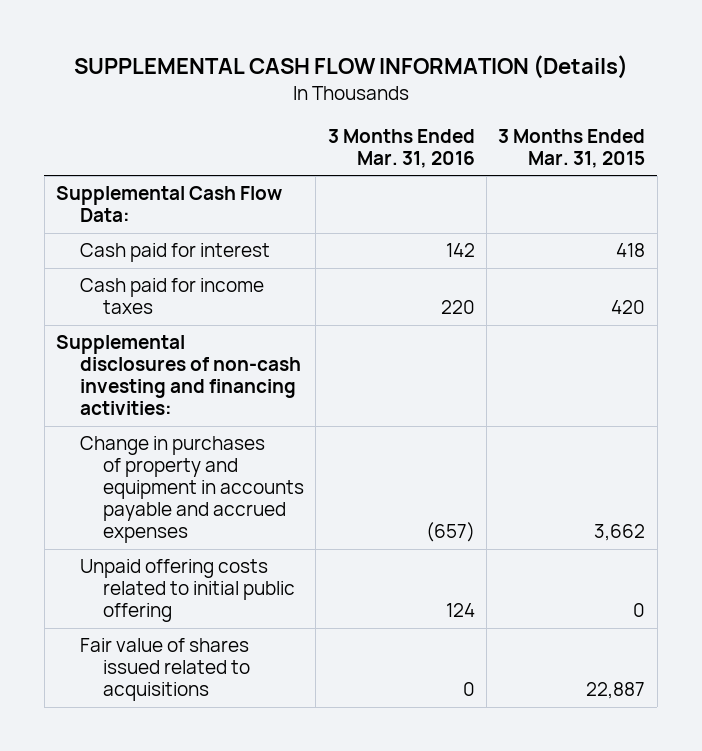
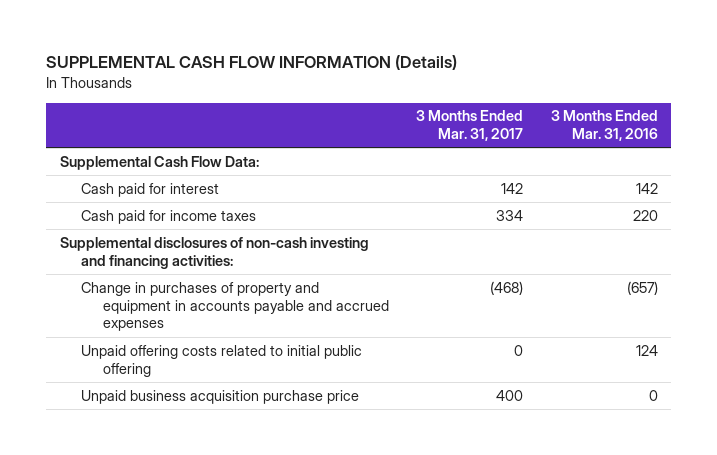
- | 3 Months Ended Mar. 31, 2016 | 3 Months Ended Mar. 31, 2015
+ | 3 Months Ended Mar. 31, 2017 | 3 Months Ended Mar. 31, 2016
- Fair value of shares issued related to acquisitions | 0 | 22,887
+ Unpaid business acquisition purchase price | 400 | 0

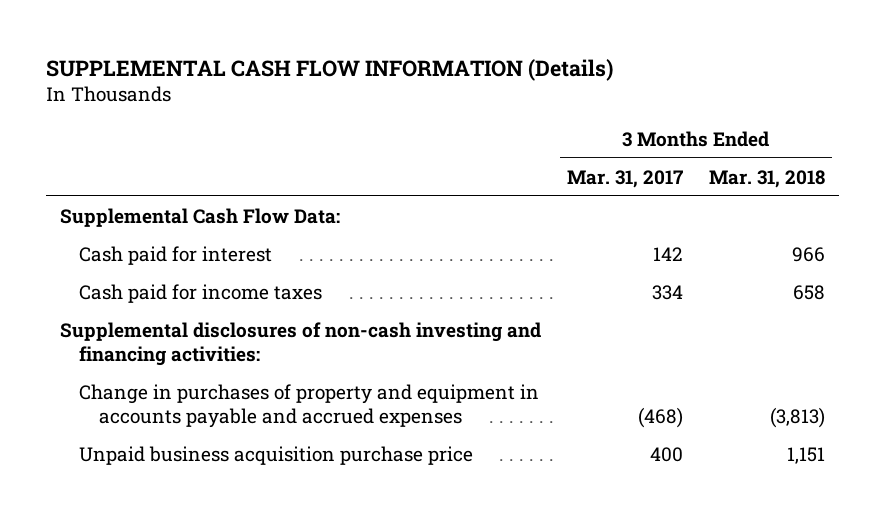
- | 3 Months Ended Mar. 31, 2017 | 3 Months Ended Mar. 31, 2016
+ | 3 Months Ended Mar. 31, 2017 | 3 Months Ended Mar. 31, 2018
- Unpaid offering costs related to initial public offering | 0 | 124

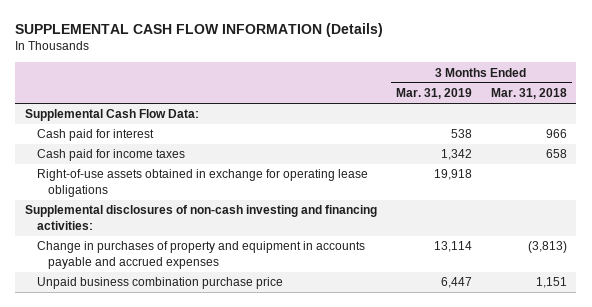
- | 3 Months Ended Mar. 31, 2017 | 3 Months Ended Mar. 31, 2018
+ | 3 Months Ended Mar. 31, 2019 | 3 Months Ended Mar. 31, 2018
+ Right-of-use assets obtained in exchange for operating lease obligations | 19,918 |
- Unpaid business acquisition purchase price | 400 | 1,151
+ Unpaid business combination purchase price | 6,447 | 1,151

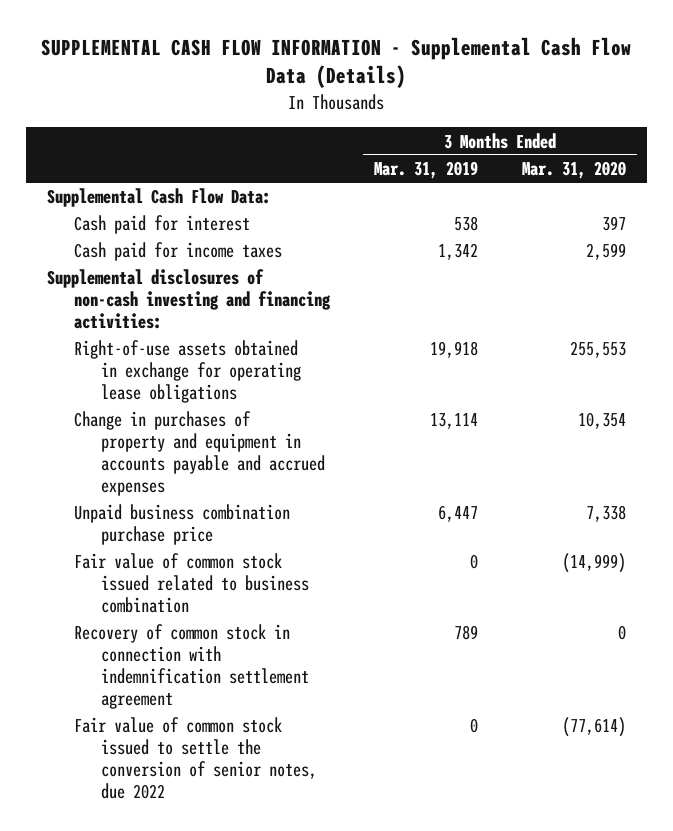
- SUPPLEMENTAL CASH FLOW INFORMATION (Details)
+ SUPPLEMENTAL CASH FLOW INFORMATION - Supplemental Cash Flow Data (Details)
- | 3 Months Ended Mar. 31, 2019 | 3 Months Ended Mar. 31, 2018
+ | 3 Months Ended Mar. 31, 2019 | 3 Months Ended Mar. 31, 2020
moved down: Right-of-use assets obtained in exchange for operating lease obligations | 19,918 | 255,553
+ Fair value of common stock issued related to business combination | 0 | (14,999)
+ Recovery of common stock in connection with indemnification settlement agreement | 789 | 0
+ Fair value of common stock issued to settle the conversion of senior notes, due 2022 | 0 | (77,614)

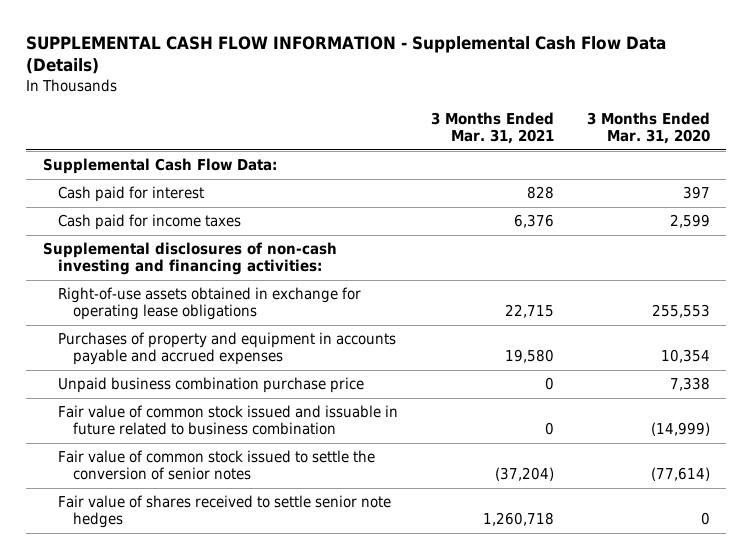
- | 3 Months Ended Mar. 31, 2019 | 3 Months Ended Mar. 31, 2020
+ | 3 Months Ended Mar. 31, 2021 | 3 Months Ended Mar. 31, 2020
- Change in purchases of property and equipment in accounts payable and accrued expenses | 13,114 | 10,354
+ Purchases of property and equipment in accounts payable and accrued expenses | 19,580 | 10,354
- Fair value of common stock issued related to business combination | 0 | (14,999)
- Recovery of common stock in connection with indemnification settlement agreement | 789 | 0
- Fair value of common stock issued to settle the conversion of senior notes, due 2022 | 0 | (77,614)
+ Fair value of common stock issued and issuable in future related to business combination | 0 | (14,999)
+ Fair value of common stock issued to settle the conversion of senior notes | (37,204) | (77,614)
+ Fair value of shares received to settle senior note hedges | 1,260,718 | 0

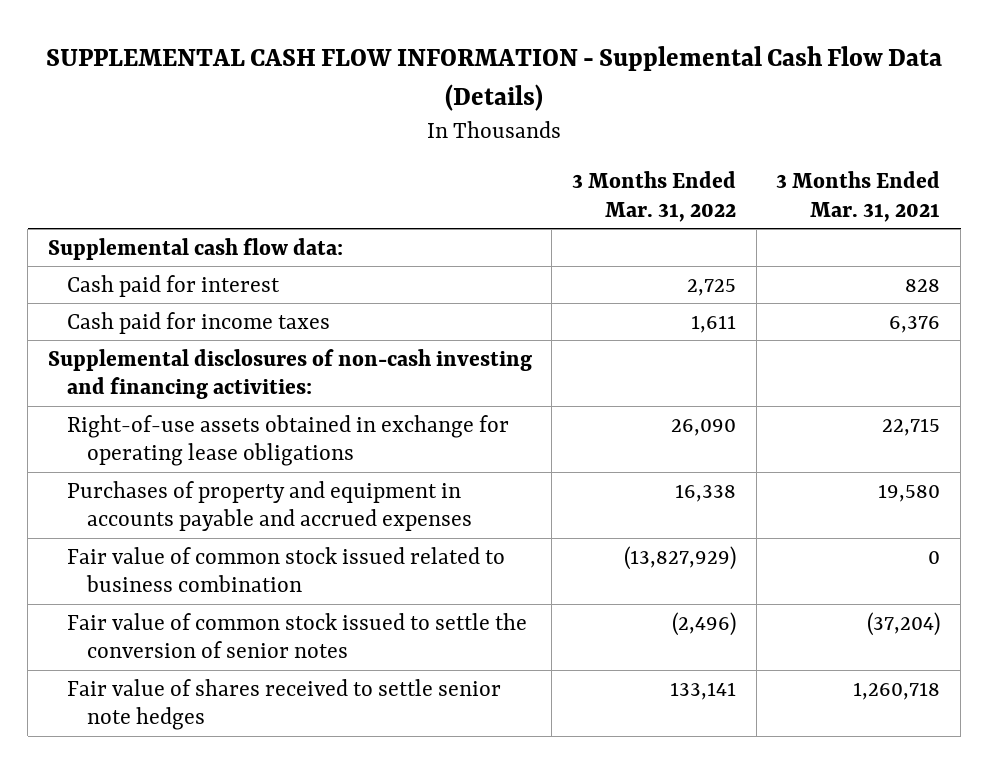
- | 3 Months Ended Mar. 31, 2021 | 3 Months Ended Mar. 31, 2020
+ | 3 Months Ended Mar. 31, 2022 | 3 Months Ended Mar. 31, 2021
- Supplemental Cash Flow Data:
+ Supplemental cash flow data:
- Unpaid business combination purchase price | 0 | 7,338
- Fair value of common stock issued and issuable in future related to business combination | 0 | (14,999)
+ Fair value of common stock issued related to business combination | (13,827,929) | 0

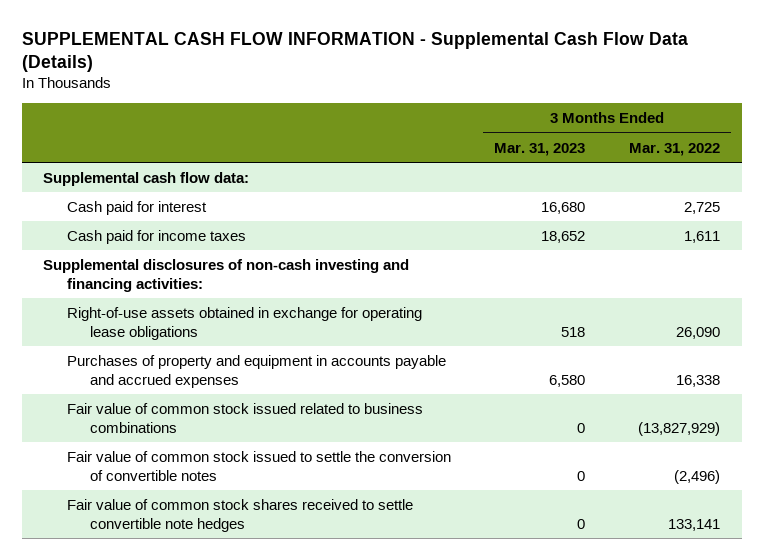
- | 3 Months Ended Mar. 31, 2022 | 3 Months Ended Mar. 31, 2021
+ | 3 Months Ended Mar. 31, 2023 | 3 Months Ended Mar. 31, 2022
- Fair value of common stock issued related to business combination | (13,827,929) | 0
- Fair value of common stock issued to settle the conversion of senior notes | (2,496) | (37,204)
- Fair value of shares received to settle senior note hedges | 133,141 | 1,260,718
+ Fair value of common stock issued related to business combinations | 0 | (13,827,929)
+ Fair value of common stock issued to settle the conversion of convertible notes | 0 | (2,496)
+ Fair value of common stock shares received to settle convertible note hedges | 0 | 133,141

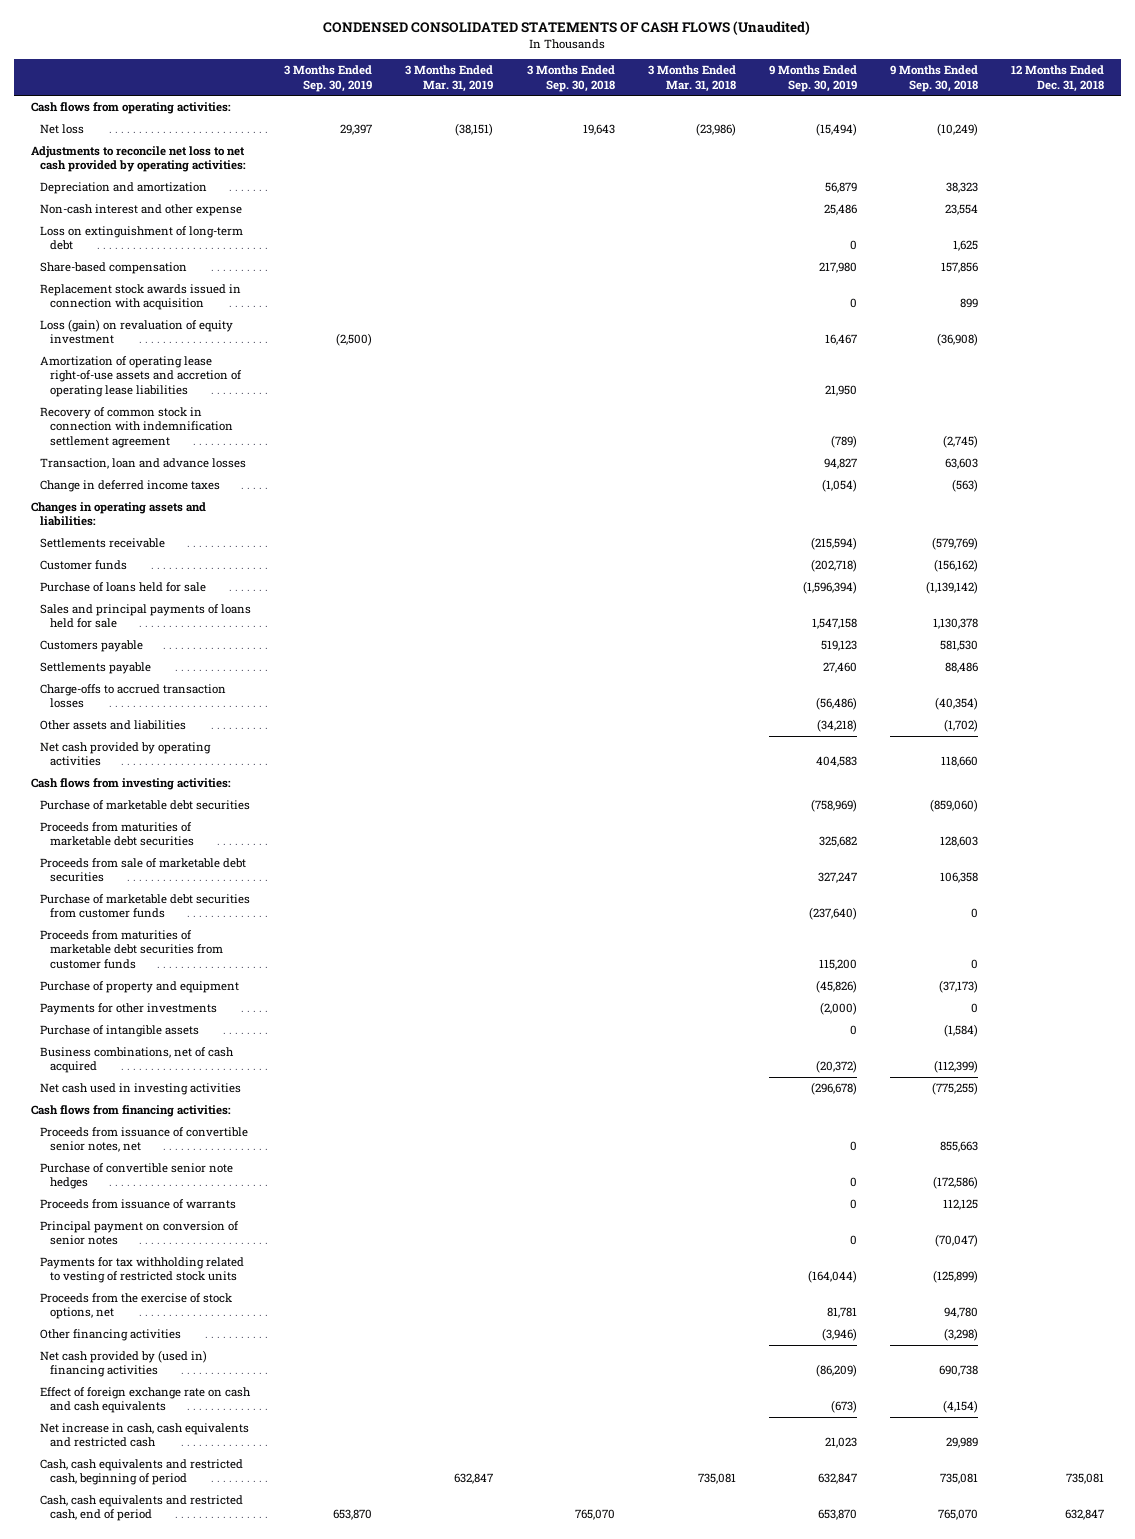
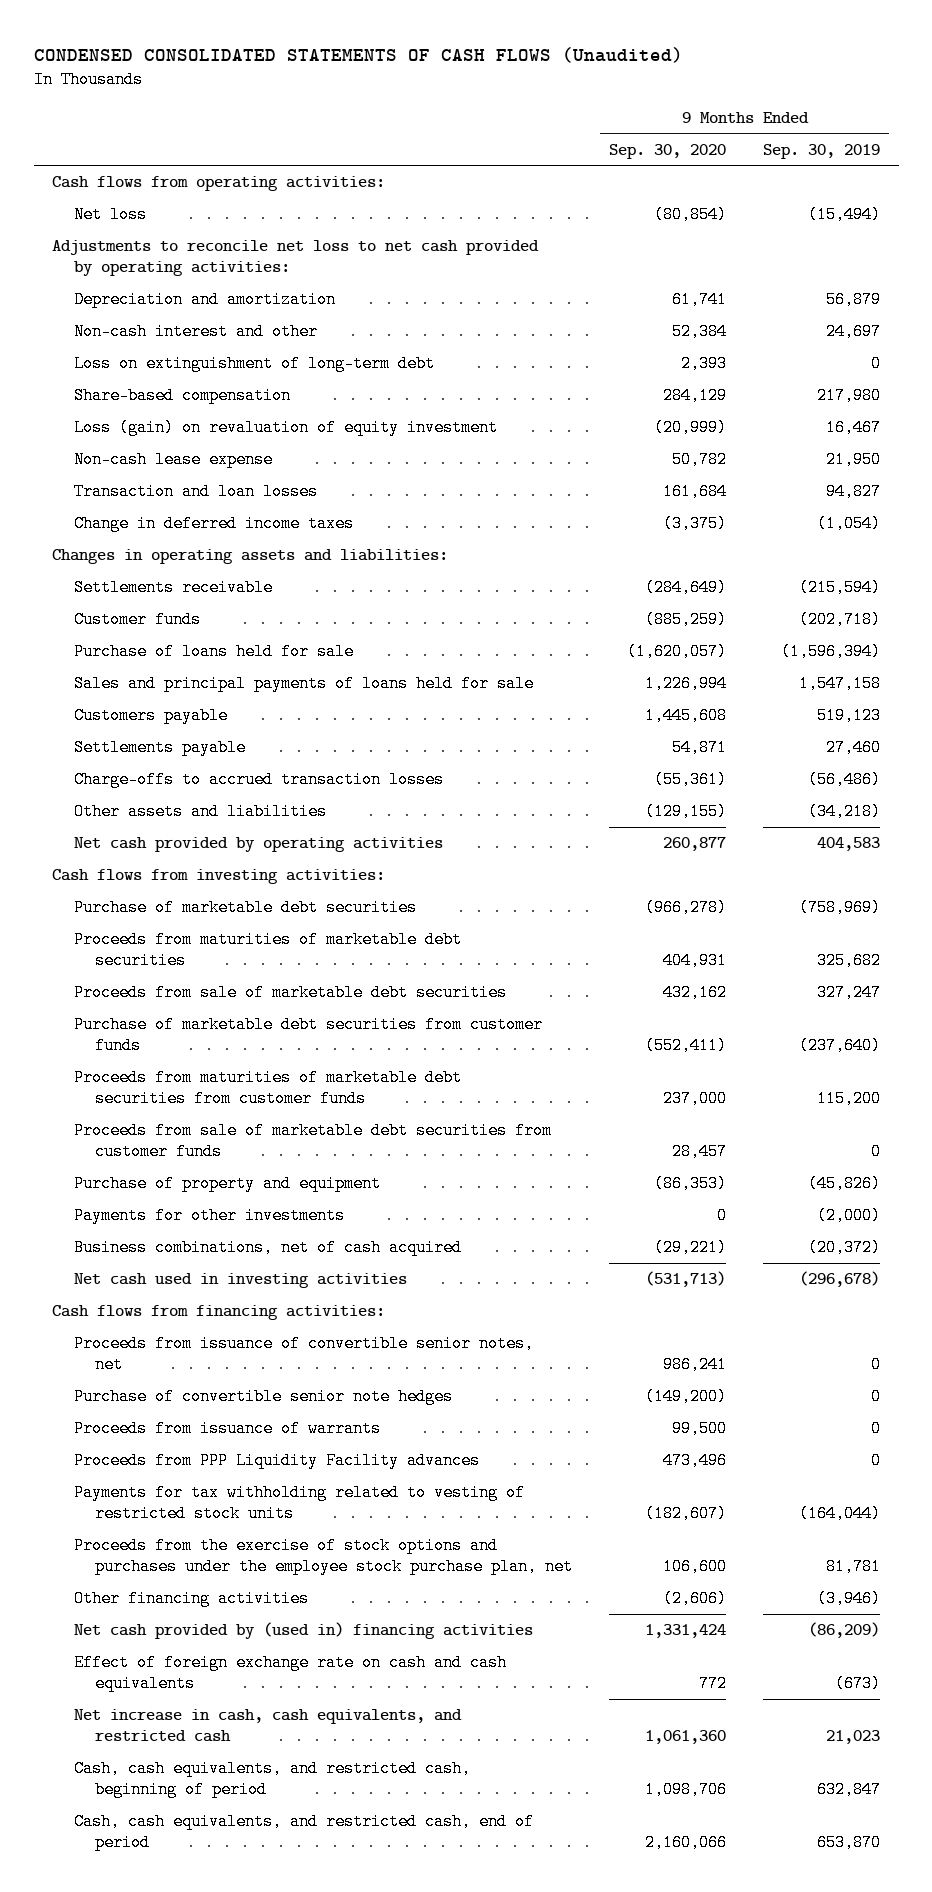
- | 3 Months Ended Sep. 30, 2019 | 3 Months Ended Mar. 31, 2019 | 3 Months Ended Sep. 30, 2018 | 3 Months Ended Mar. 31, 2018 | 9 Months Ended Sep. 30, 2019 | 9 Months Ended Sep. 30, 2018 | 12 Months Ended Dec. 31, 2018
+ | 9 Months Ended Sep. 30, 2020 | 9 Months Ended Sep. 30, 2019
- Non-cash interest and other expense | | | | | 25,486 | 23,554 |
+ Non-cash interest and other | 52,384 | 24,697
- Replacement stock awards issued in connection with acquisition | | | | | 0 | 899 |
- Amortization of operating lease right-of-use assets and accretion of operating lease liabilities | | | | | 21,950 | |
- Recovery of common stock in connection with indemnification settlement agreement | | | | | (789) | (2,745) |
- Transaction, loan and advance losses | | | | | 94,827 | 63,603 |
+ Non-cash lease expense | 50,782 | 21,950
+ Transaction and loan losses | 161,684 | 94,827
+ Proceeds from sale of marketable debt securities from customer funds | 28,457 | 0
- Purchase of intangible assets | | | | | 0 | (1,584) |
- Principal payment on conversion of senior notes | | | | | 0 | (70,047) |
+ Proceeds from PPP Liquidity Facility advances | 473,496 | 0
- Proceeds from the exercise of stock options, net | | | | | 81,781 | 94,780 |
+ Proceeds from the exercise of stock options and purchases under the employee stock purchase plan, net | 106,600 | 81,781
- Net increase in cash, cash equivalents and restricted cash | | | | | 21,023 | 29,989 |
- Cash, cash equivalents and restricted cash, beginning of period | | 632,847 | | 735,081 | 632,847 | 735,081 | 735,081
- Cash, cash equivalents and restricted cash, end of period | 653,870 | | 765,070 | | 653,870 | 765,070 | 632,847
+ Net increase in cash, cash equivalents, and restricted cash | 1,061,360 | 21,023
+ Cash, cash equivalents, and restricted cash, beginning of period | 1,098,706 | 632,847
+ Cash, cash equivalents, and restricted cash, end of period | 2,160,066 | 653,870

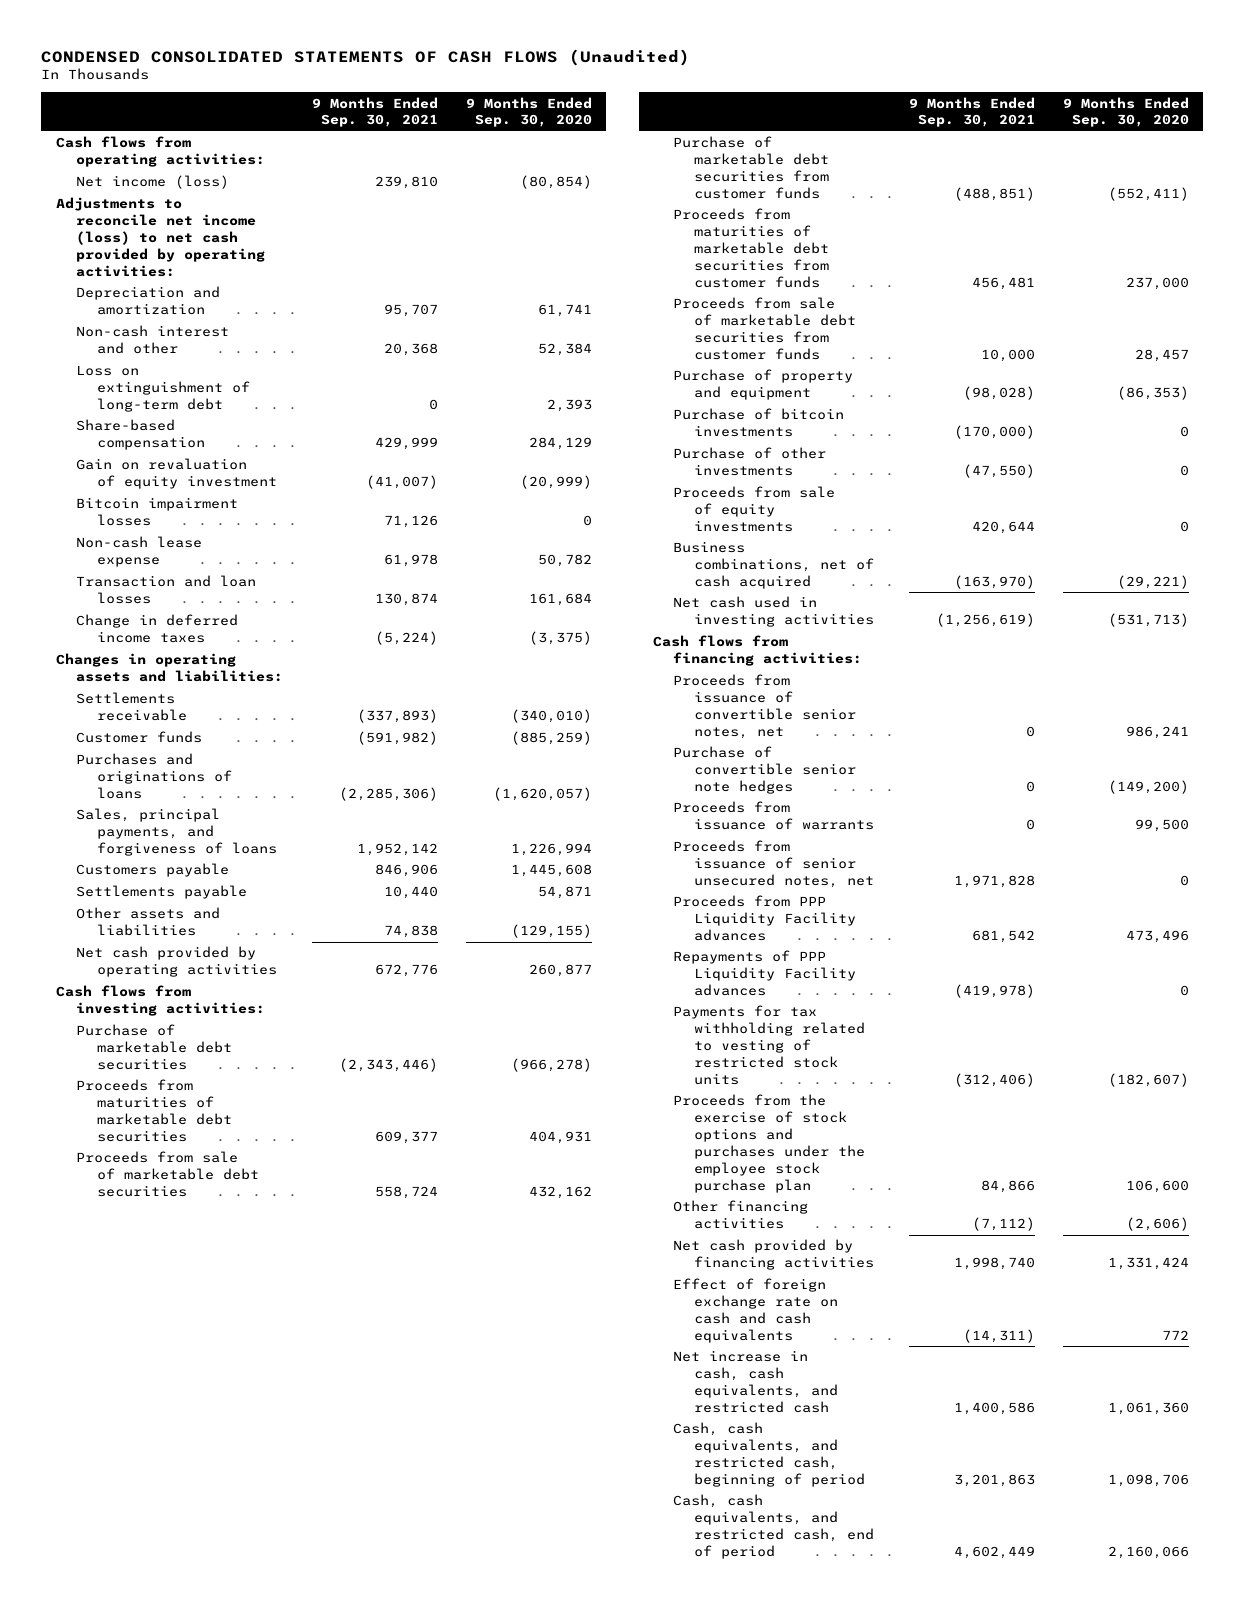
- | 9 Months Ended Sep. 30, 2020 | 9 Months Ended Sep. 30, 2019
+ | 9 Months Ended Sep. 30, 2021 | 9 Months Ended Sep. 30, 2020
- Net loss | (80,854) | (15,494)
- Adjustments to reconcile net loss to net cash provided by operating activities:
+ Net income (loss) | 239,810 | (80,854)
+ Adjustments to reconcile net income (loss) to net cash provided by operating activities:
- Loss (gain) on revaluation of equity investment | (20,999) | 16,467
+ Gain on revaluation of equity investment | (41,007) | (20,999)
+ Bitcoin impairment losses | 71,126 | 0
- Settlements receivable | (284,649) | (215,594)
+ Settlements receivable | (337,893) | (340,010)
- Purchase of loans held for sale | (1,620,057) | (1,596,394)
- Sales and principal payments of loans held for sale | 1,226,994 | 1,547,158
+ Purchases and originations of loans | (2,285,306) | (1,620,057)
+ Sales, principal payments, and forgiveness of loans | 1,952,142 | 1,226,994
- Charge-offs to accrued transaction losses | (55,361) | (56,486)
- Payments for other investments | 0 | (2,000)
+ Purchase of bitcoin investments | (170,000) | 0
+ Purchase of other investments | (47,550) | 0
+ Proceeds from sale of equity investments | 420,644 | 0
+ Proceeds from issuance of senior unsecured notes, net | 1,971,828 | 0
+ Repayments of PPP Liquidity Facility advances | (419,978) | 0
- Proceeds from the exercise of stock options and purchases under the employee stock purchase plan, net | 106,600 | 81,781
+ Proceeds from the exercise of stock options and purchases under the employee stock purchase plan | 84,866 | 106,600
- Net cash provided by (used in) financing activities | 1,331,424 | (86,209)
+ Net cash provided by financing activities | 1,998,740 | 1,331,424

